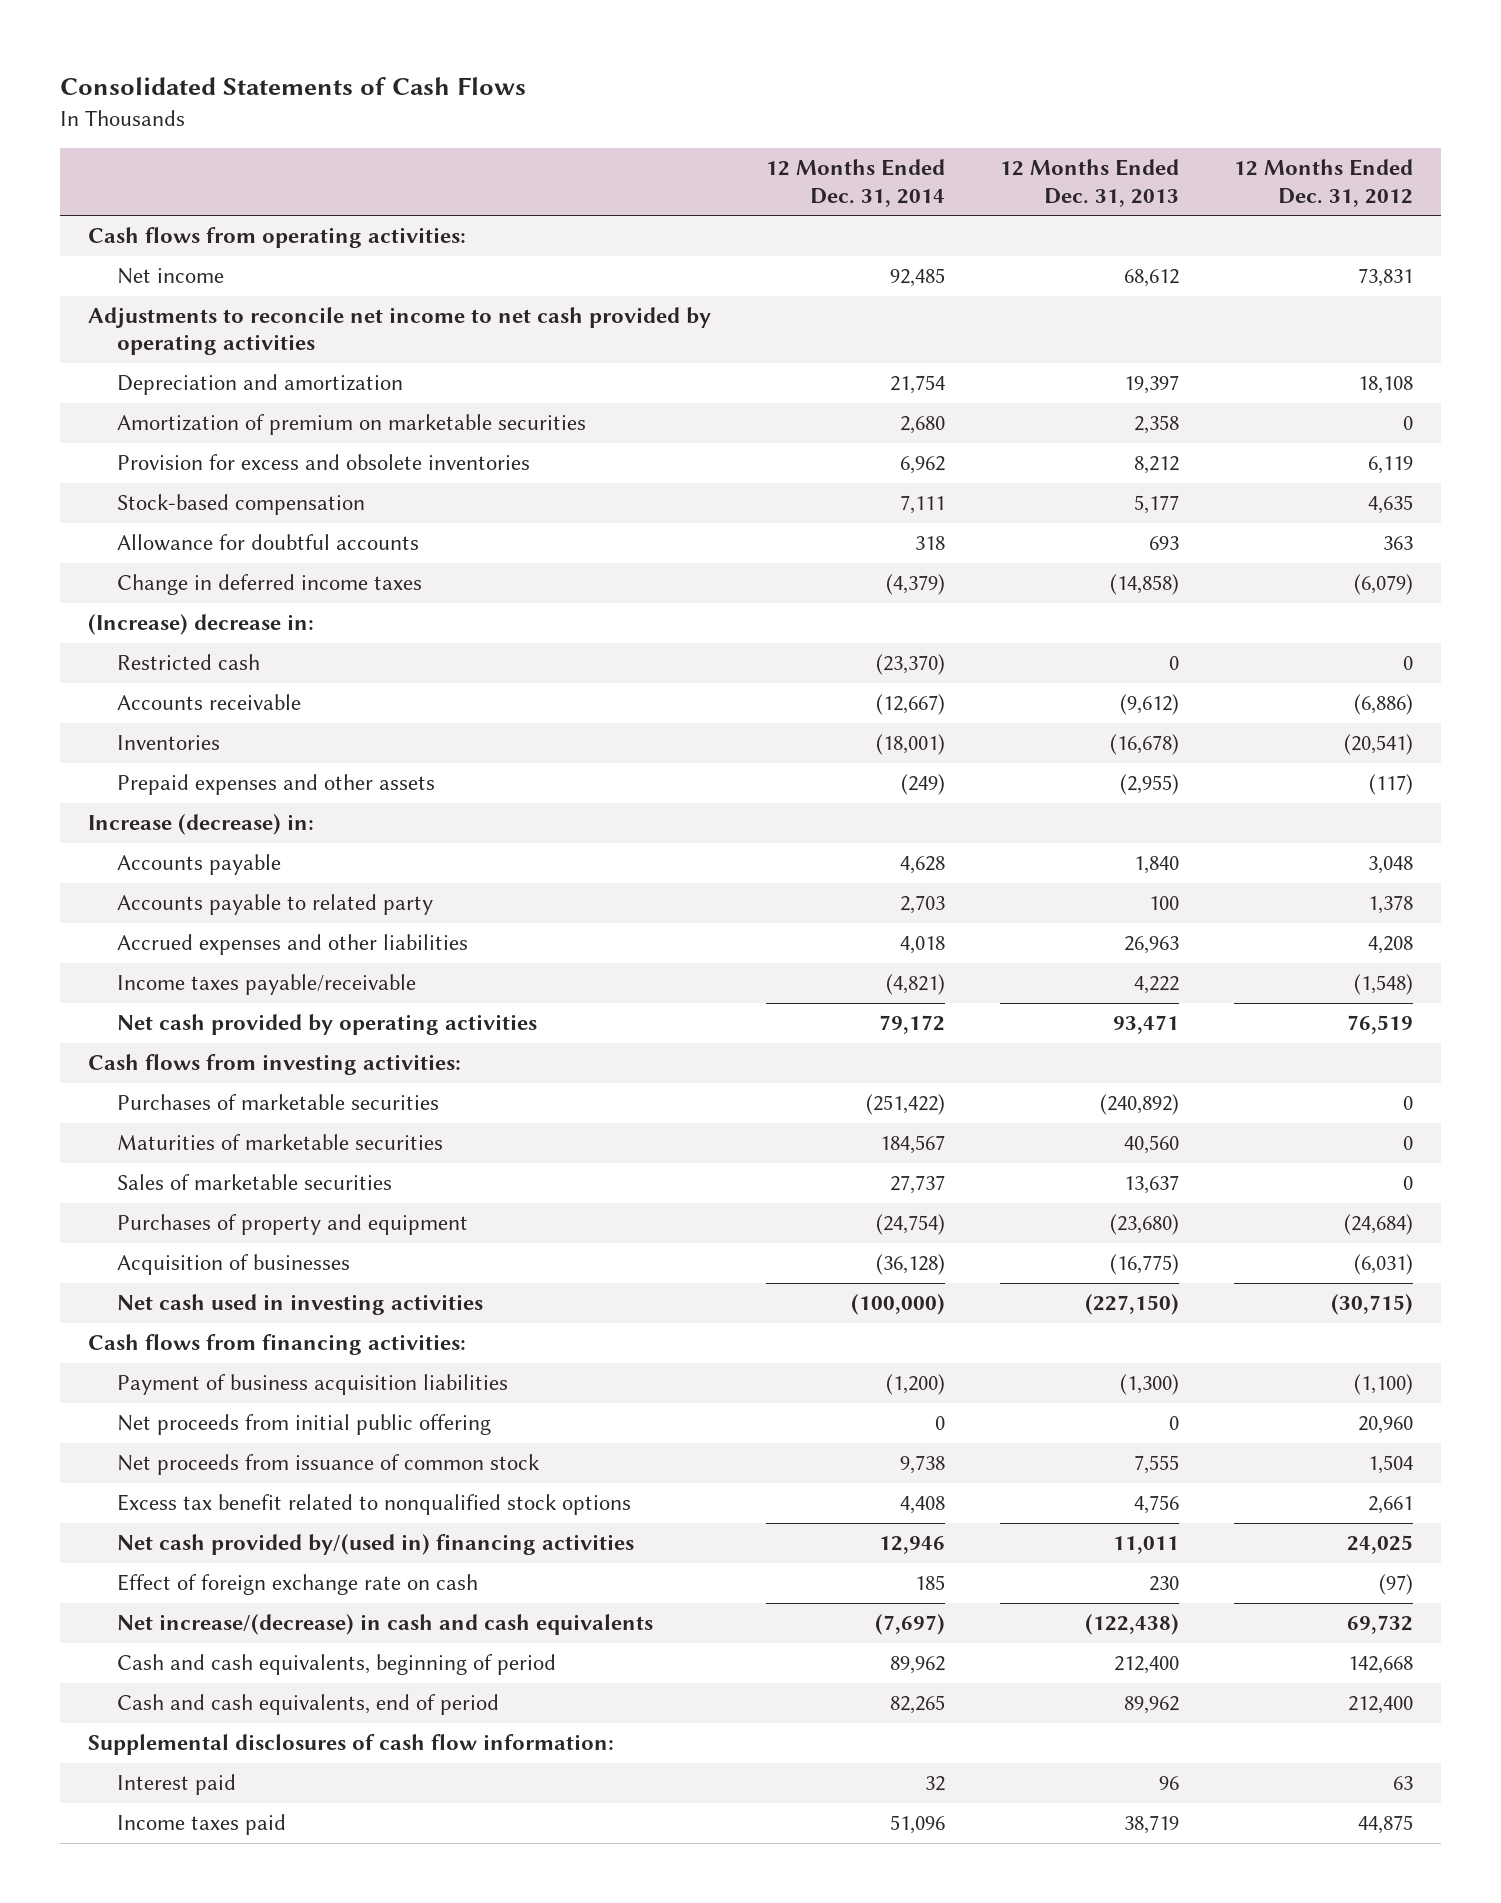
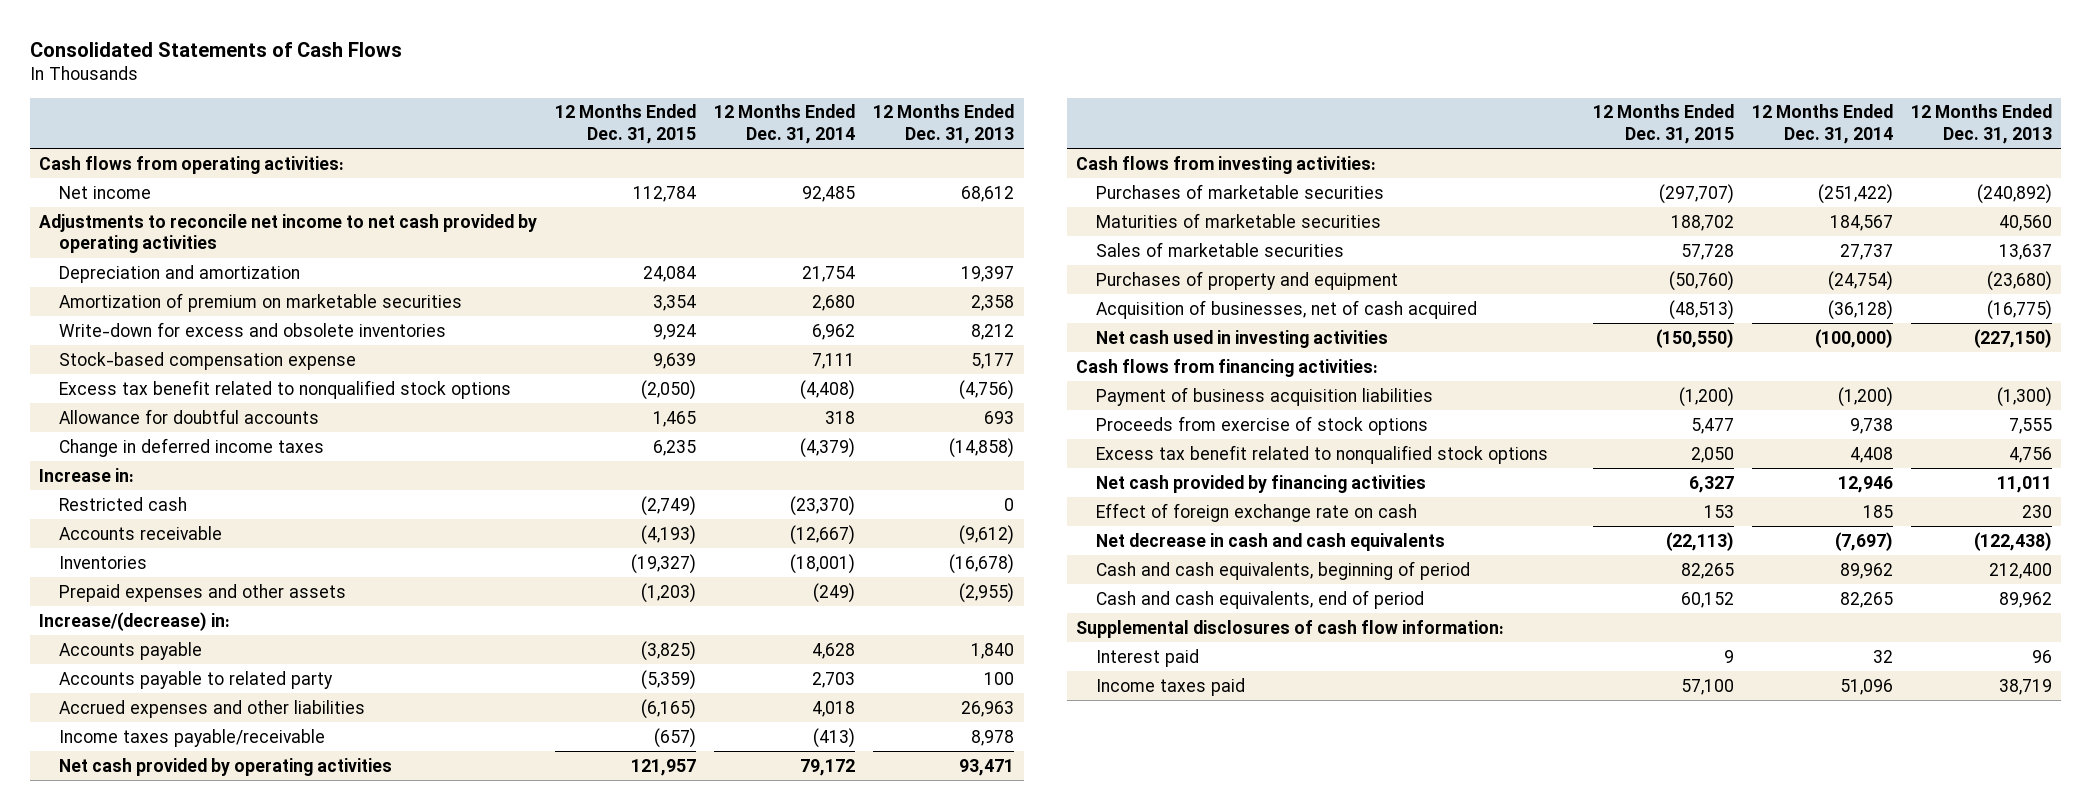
- | 12 Months Ended Dec. 31, 2014 | 12 Months Ended Dec. 31, 2013 | 12 Months Ended Dec. 31, 2012
+ | 12 Months Ended Dec. 31, 2015 | 12 Months Ended Dec. 31, 2014 | 12 Months Ended Dec. 31, 2013
- Provision for excess and obsolete inventories | 6,962 | 8,212 | 6,119
- Stock-based compensation | 7,111 | 5,177 | 4,635
+ Write-down for excess and obsolete inventories | 9,924 | 6,962 | 8,212
+ Stock-based compensation expense | 9,639 | 7,111 | 5,177
+ Excess tax benefit related to nonqualified stock options | (2,050) | (4,408) | (4,756)
- (Increase) decrease in:
+ Increase in:
- Increase (decrease) in:
+ Increase/(decrease) in:
- Income taxes payable/receivable | (4,821) | 4,222 | (1,548)
+ Income taxes payable/receivable | (657) | (413) | 8,978
- Acquisition of businesses | (36,128) | (16,775) | (6,031)
+ Acquisition of businesses, net of cash acquired | (48,513) | (36,128) | (16,775)
- Net proceeds from initial public offering | 0 | 0 | 20,960
- Net proceeds from issuance of common stock | 9,738 | 7,555 | 1,504
+ Proceeds from exercise of stock options | 5,477 | 9,738 | 7,555
- Net cash provided by/(used in) financing activities | 12,946 | 11,011 | 24,025
+ Net cash provided by financing activities | 6,327 | 12,946 | 11,011
- Net increase/(decrease) in cash and cash equivalents | (7,697) | (122,438) | 69,732
+ Net decrease in cash and cash equivalents | (22,113) | (7,697) | (122,438)

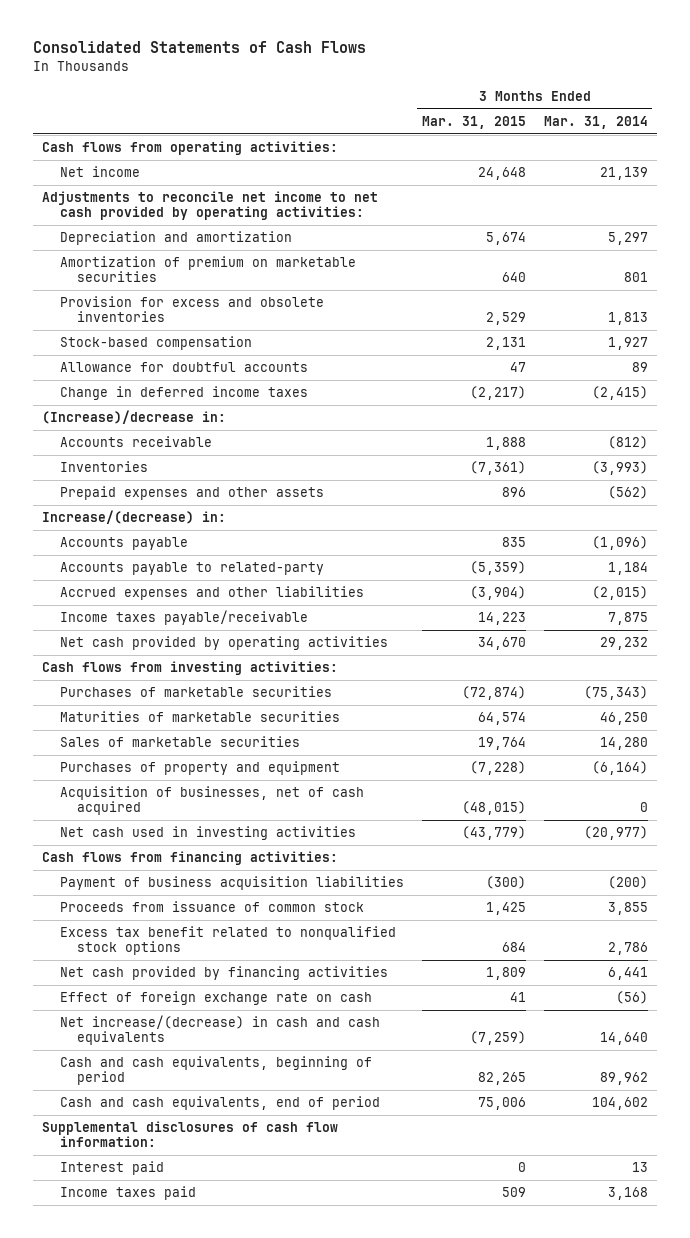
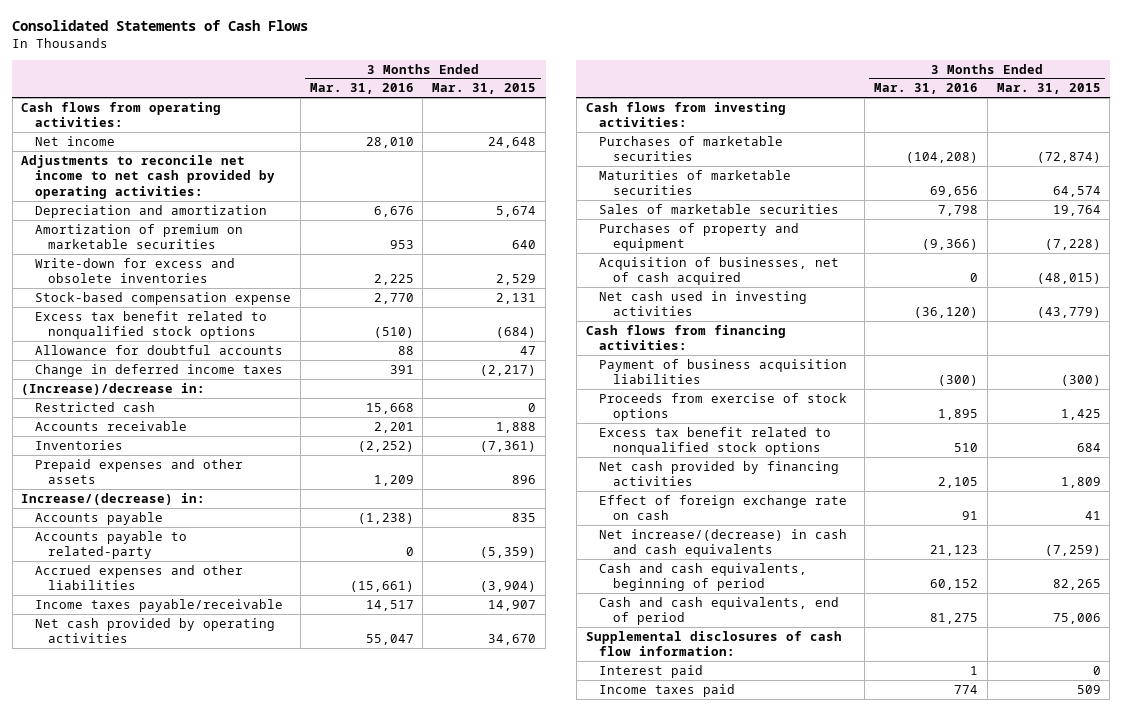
- | 3 Months Ended Mar. 31, 2015 | 3 Months Ended Mar. 31, 2014
+ | 3 Months Ended Mar. 31, 2016 | 3 Months Ended Mar. 31, 2015
- Provision for excess and obsolete inventories | 2,529 | 1,813
- Stock-based compensation | 2,131 | 1,927
+ Write-down for excess and obsolete inventories | 2,225 | 2,529
+ Stock-based compensation expense | 2,770 | 2,131
+ Excess tax benefit related to nonqualified stock options | (510) | (684)
+ Restricted cash | 15,668 | 0
- Income taxes payable/receivable | 14,223 | 7,875
+ Income taxes payable/receivable | 14,517 | 14,907
- Proceeds from issuance of common stock | 1,425 | 3,855
+ Proceeds from exercise of stock options | 1,895 | 1,425

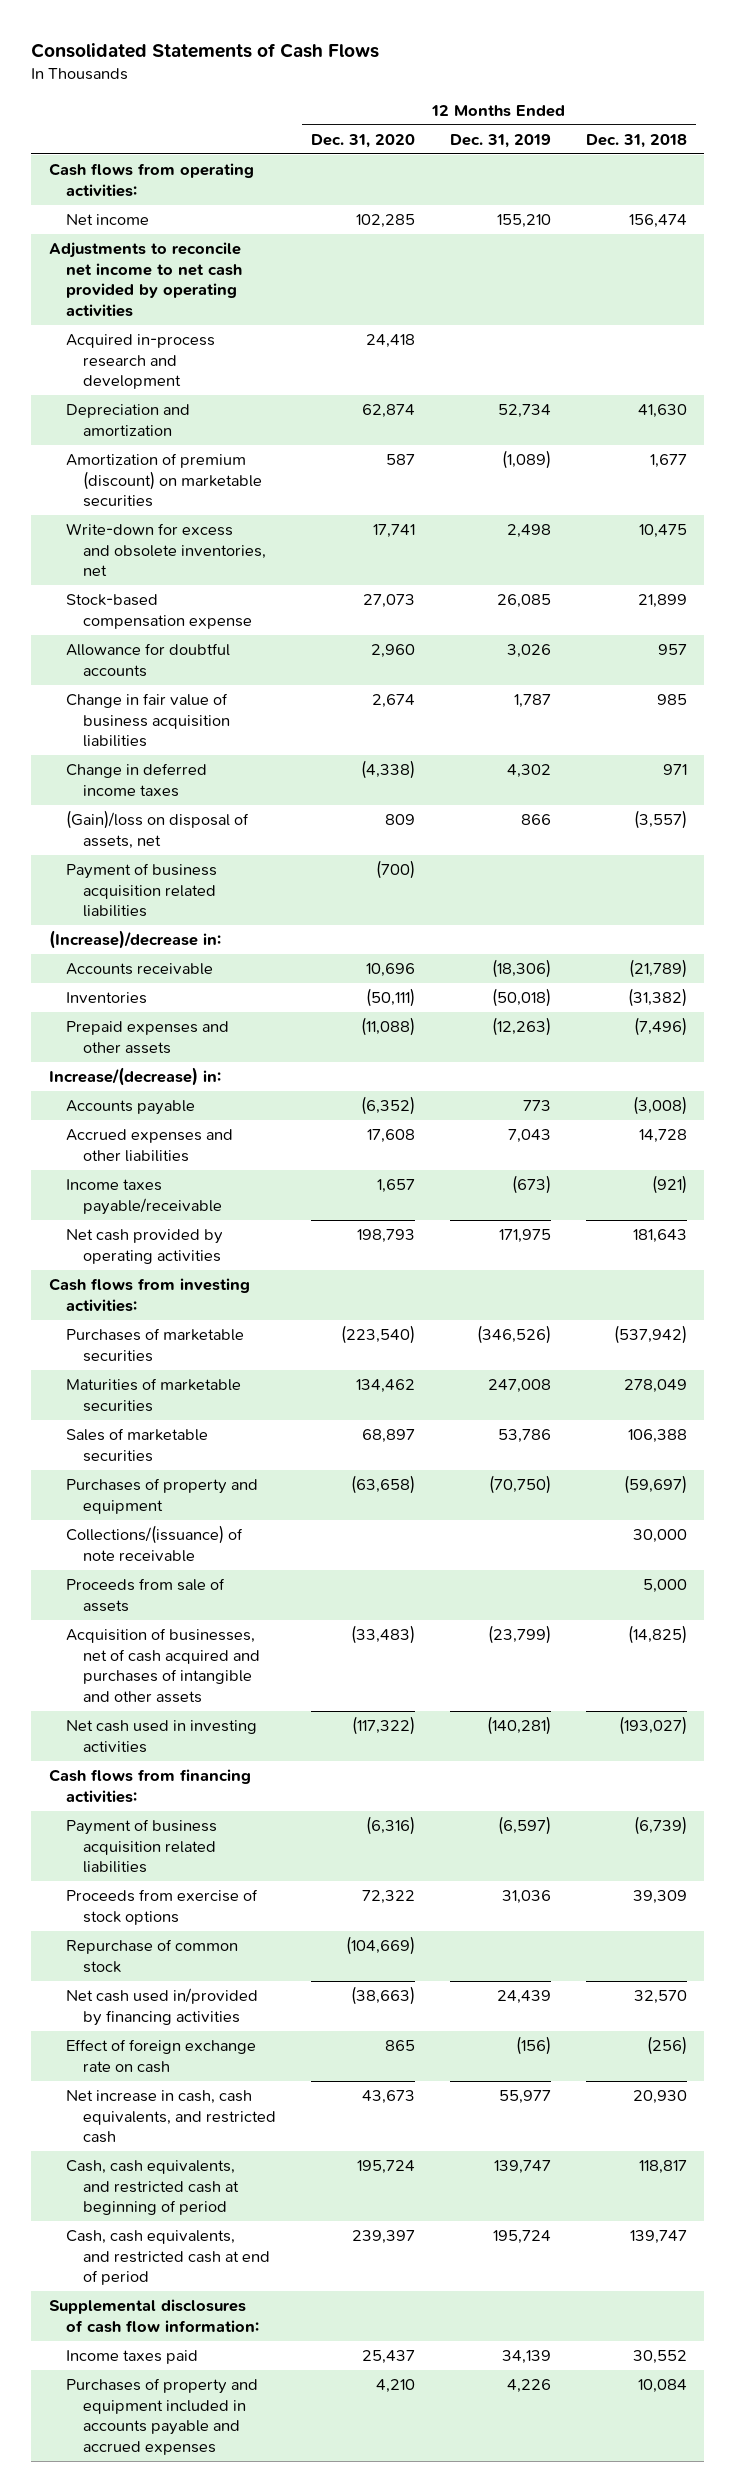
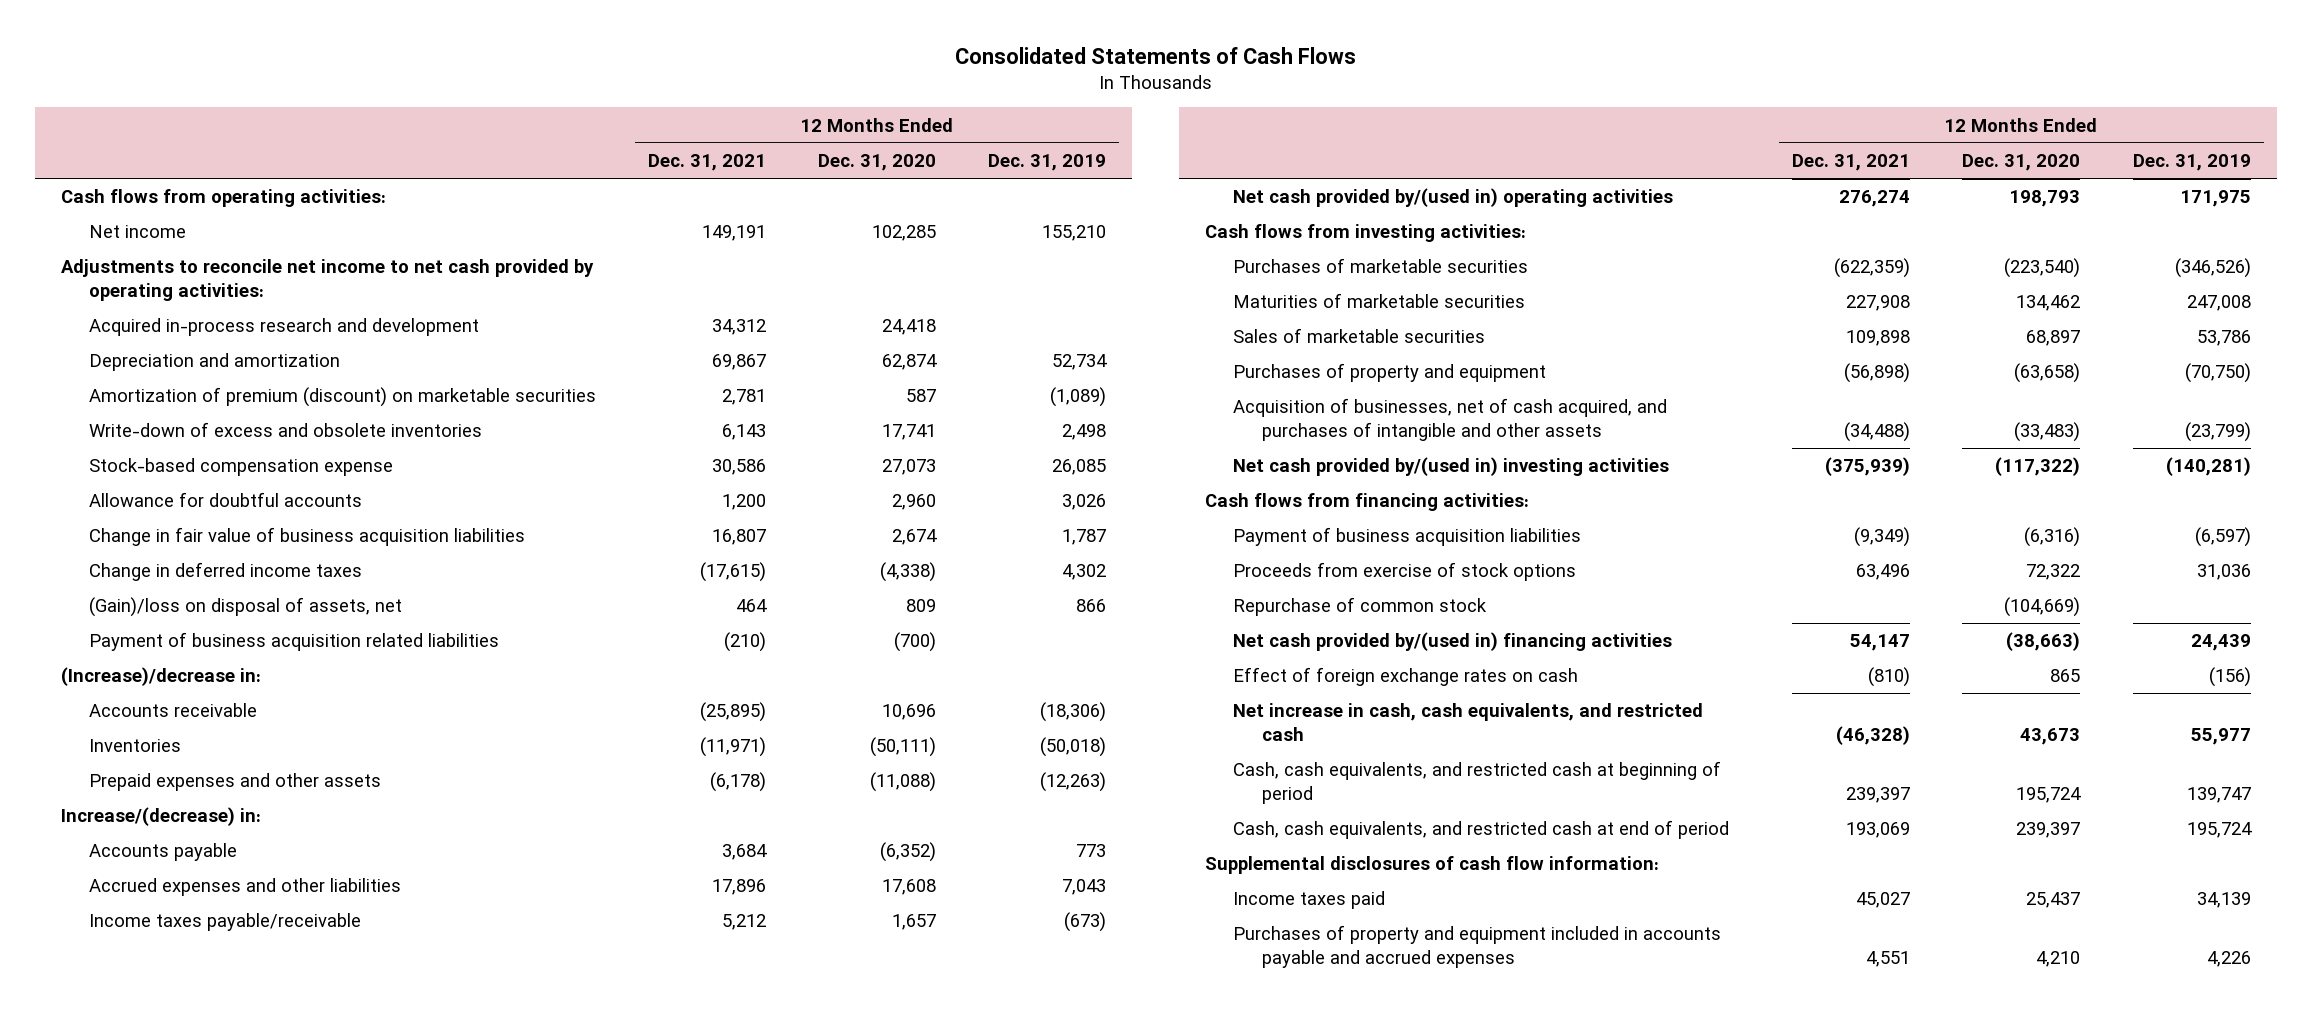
- | 12 Months Ended Dec. 31, 2020 | 12 Months Ended Dec. 31, 2019 | 12 Months Ended Dec. 31, 2018
+ | 12 Months Ended Dec. 31, 2021 | 12 Months Ended Dec. 31, 2020 | 12 Months Ended Dec. 31, 2019
- Adjustments to reconcile net income to net cash provided by operating activities
+ Adjustments to reconcile net income to net cash provided by operating activities:
- Write-down for excess and obsolete inventories, net | 17,741 | 2,498 | 10,475
+ Write-down of excess and obsolete inventories | 6,143 | 17,741 | 2,498
- Net cash provided by operating activities | 198,793 | 171,975 | 181,643
+ Net cash provided by/(used in) operating activities | 276,274 | 198,793 | 171,975
- Collections/(issuance) of note receivable | | | 30,000
- Proceeds from sale of assets | | | 5,000
- Acquisition of businesses, net of cash acquired and purchases of intangible and other assets | (33,483) | (23,799) | (14,825)
- Net cash used in investing activities | (117,322) | (140,281) | (193,027)
+ Acquisition of businesses, net of cash acquired, and purchases of intangible and other assets | (34,488) | (33,483) | (23,799)
+ Net cash provided by/(used in) investing activities | (375,939) | (117,322) | (140,281)
- Payment of business acquisition related liabilities | (6,316) | (6,597) | (6,739)
+ Payment of business acquisition liabilities | (9,349) | (6,316) | (6,597)
- Net cash used in/provided by financing activities | (38,663) | 24,439 | 32,570
- Effect of foreign exchange rate on cash | 865 | (156) | (256)
+ Net cash provided by/(used in) financing activities | 54,147 | (38,663) | 24,439
+ Effect of foreign exchange rates on cash | (810) | 865 | (156)

